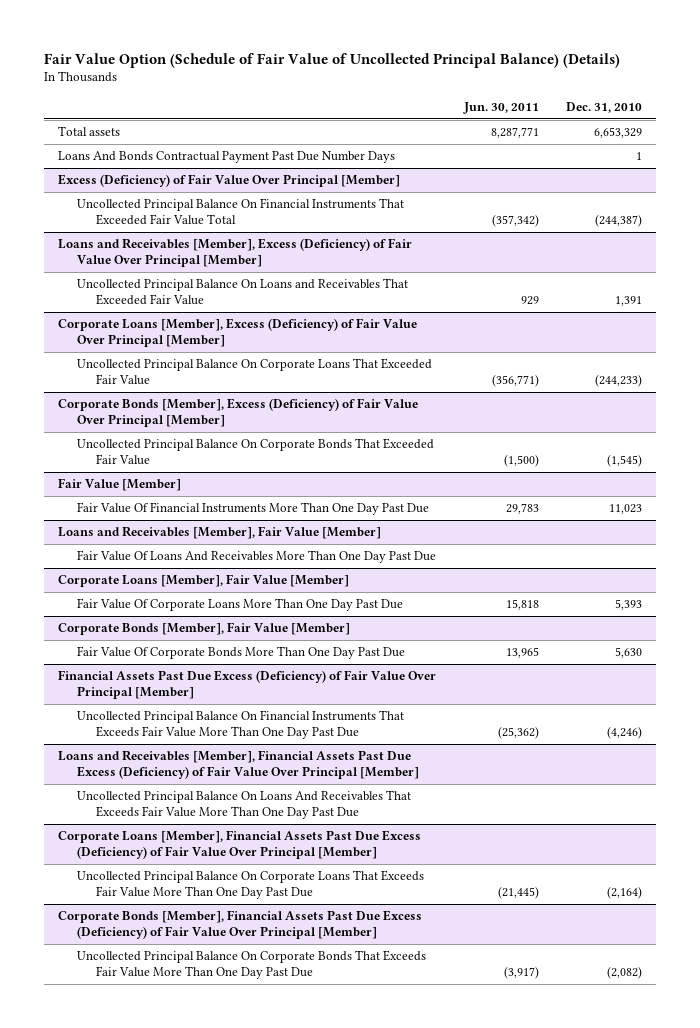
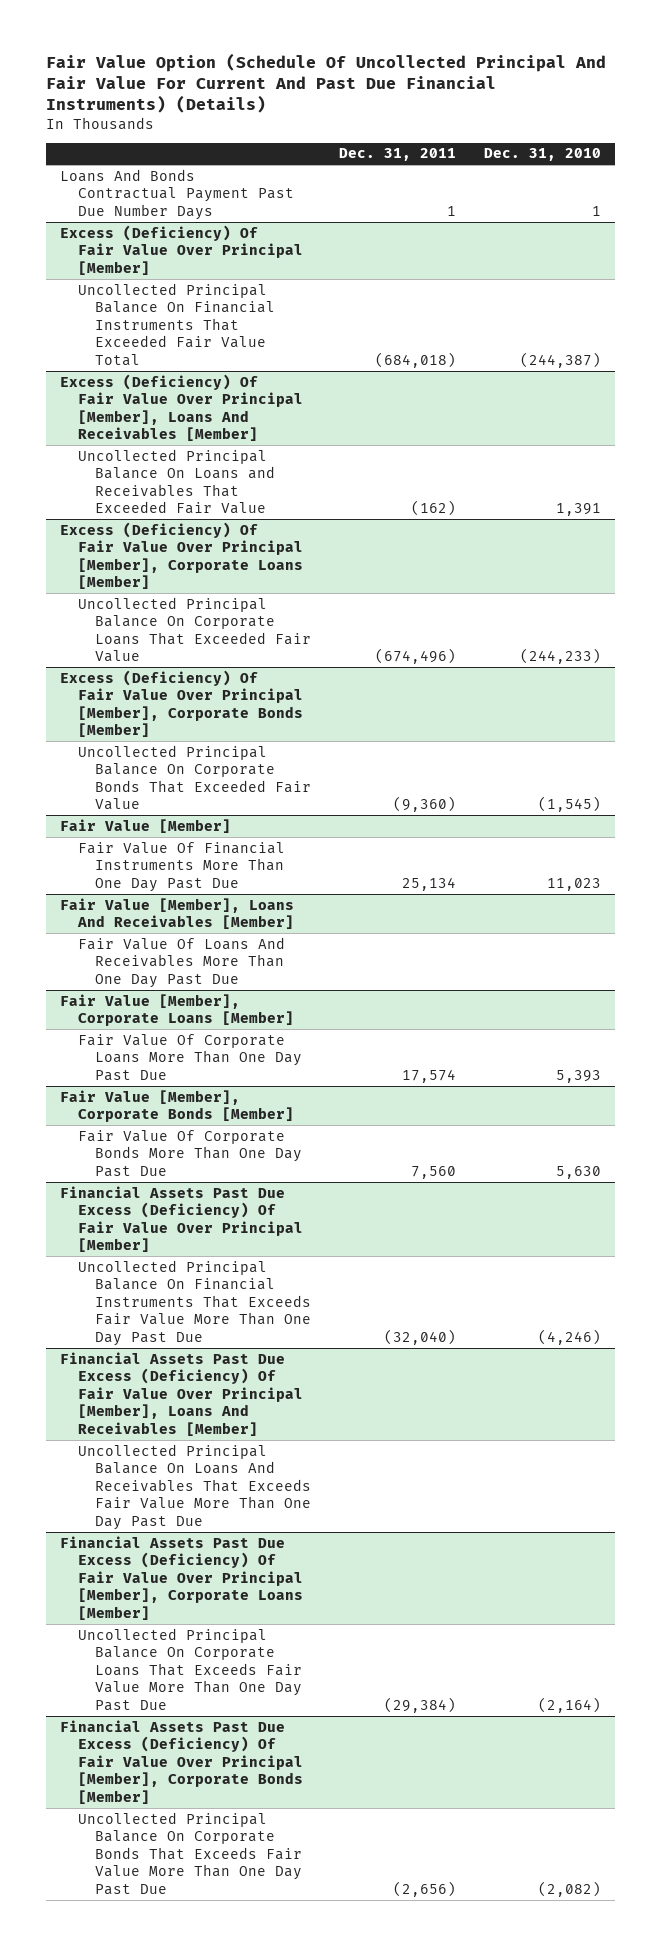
- Fair Value Option (Schedule of Fair Value of Uncollected Principal Balance) (Details)
+ Fair Value Option (Schedule Of Uncollected Principal And Fair Value For Current And Past Due Financial Instruments) (Details)
- | Jun. 30, 2011 | Dec. 31, 2010
+ | Dec. 31, 2011 | Dec. 31, 2010
- Total assets | 8,287,771 | 6,653,329
- Excess (Deficiency) of Fair Value Over Principal [Member]
+ Excess (Deficiency) Of Fair Value Over Principal [Member]
- Loans and Receivables [Member], Excess (Deficiency) of Fair Value Over Principal [Member]
+ Excess (Deficiency) Of Fair Value Over Principal [Member], Loans And Receivables [Member]
- Corporate Loans [Member], Excess (Deficiency) of Fair Value Over Principal [Member]
+ Excess (Deficiency) Of Fair Value Over Principal [Member], Corporate Loans [Member]
- Corporate Bonds [Member], Excess (Deficiency) of Fair Value Over Principal [Member]
+ Excess (Deficiency) Of Fair Value Over Principal [Member], Corporate Bonds [Member]
- Loans and Receivables [Member], Fair Value [Member]
+ Fair Value [Member], Loans And Receivables [Member]
- Corporate Loans [Member], Fair Value [Member]
+ Fair Value [Member], Corporate Loans [Member]
- Corporate Bonds [Member], Fair Value [Member]
+ Fair Value [Member], Corporate Bonds [Member]
- Financial Assets Past Due Excess (Deficiency) of Fair Value Over Principal [Member]
+ Financial Assets Past Due Excess (Deficiency) Of Fair Value Over Principal [Member]
- Loans and Receivables [Member], Financial Assets Past Due Excess (Deficiency) of Fair Value Over Principal [Member]
+ Financial Assets Past Due Excess (Deficiency) Of Fair Value Over Principal [Member], Loans And Receivables [Member]
- Corporate Loans [Member], Financial Assets Past Due Excess (Deficiency) of Fair Value Over Principal [Member]
+ Financial Assets Past Due Excess (Deficiency) Of Fair Value Over Principal [Member], Corporate Loans [Member]
- Corporate Bonds [Member], Financial Assets Past Due Excess (Deficiency) of Fair Value Over Principal [Member]
+ Financial Assets Past Due Excess (Deficiency) Of Fair Value Over Principal [Member], Corporate Bonds [Member]

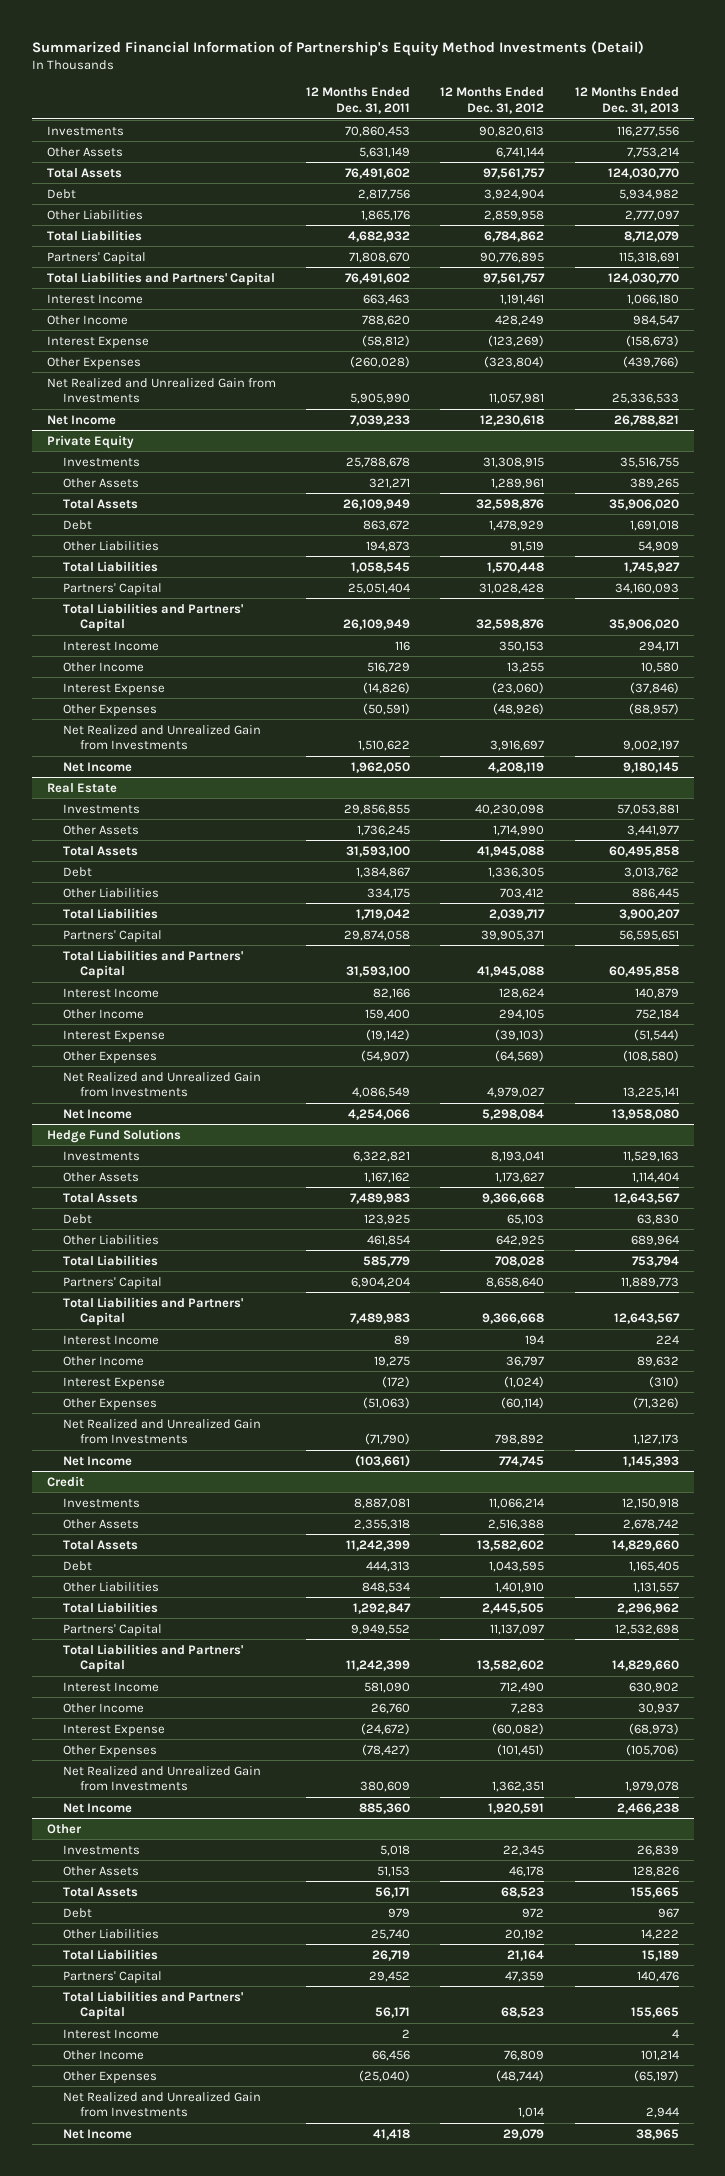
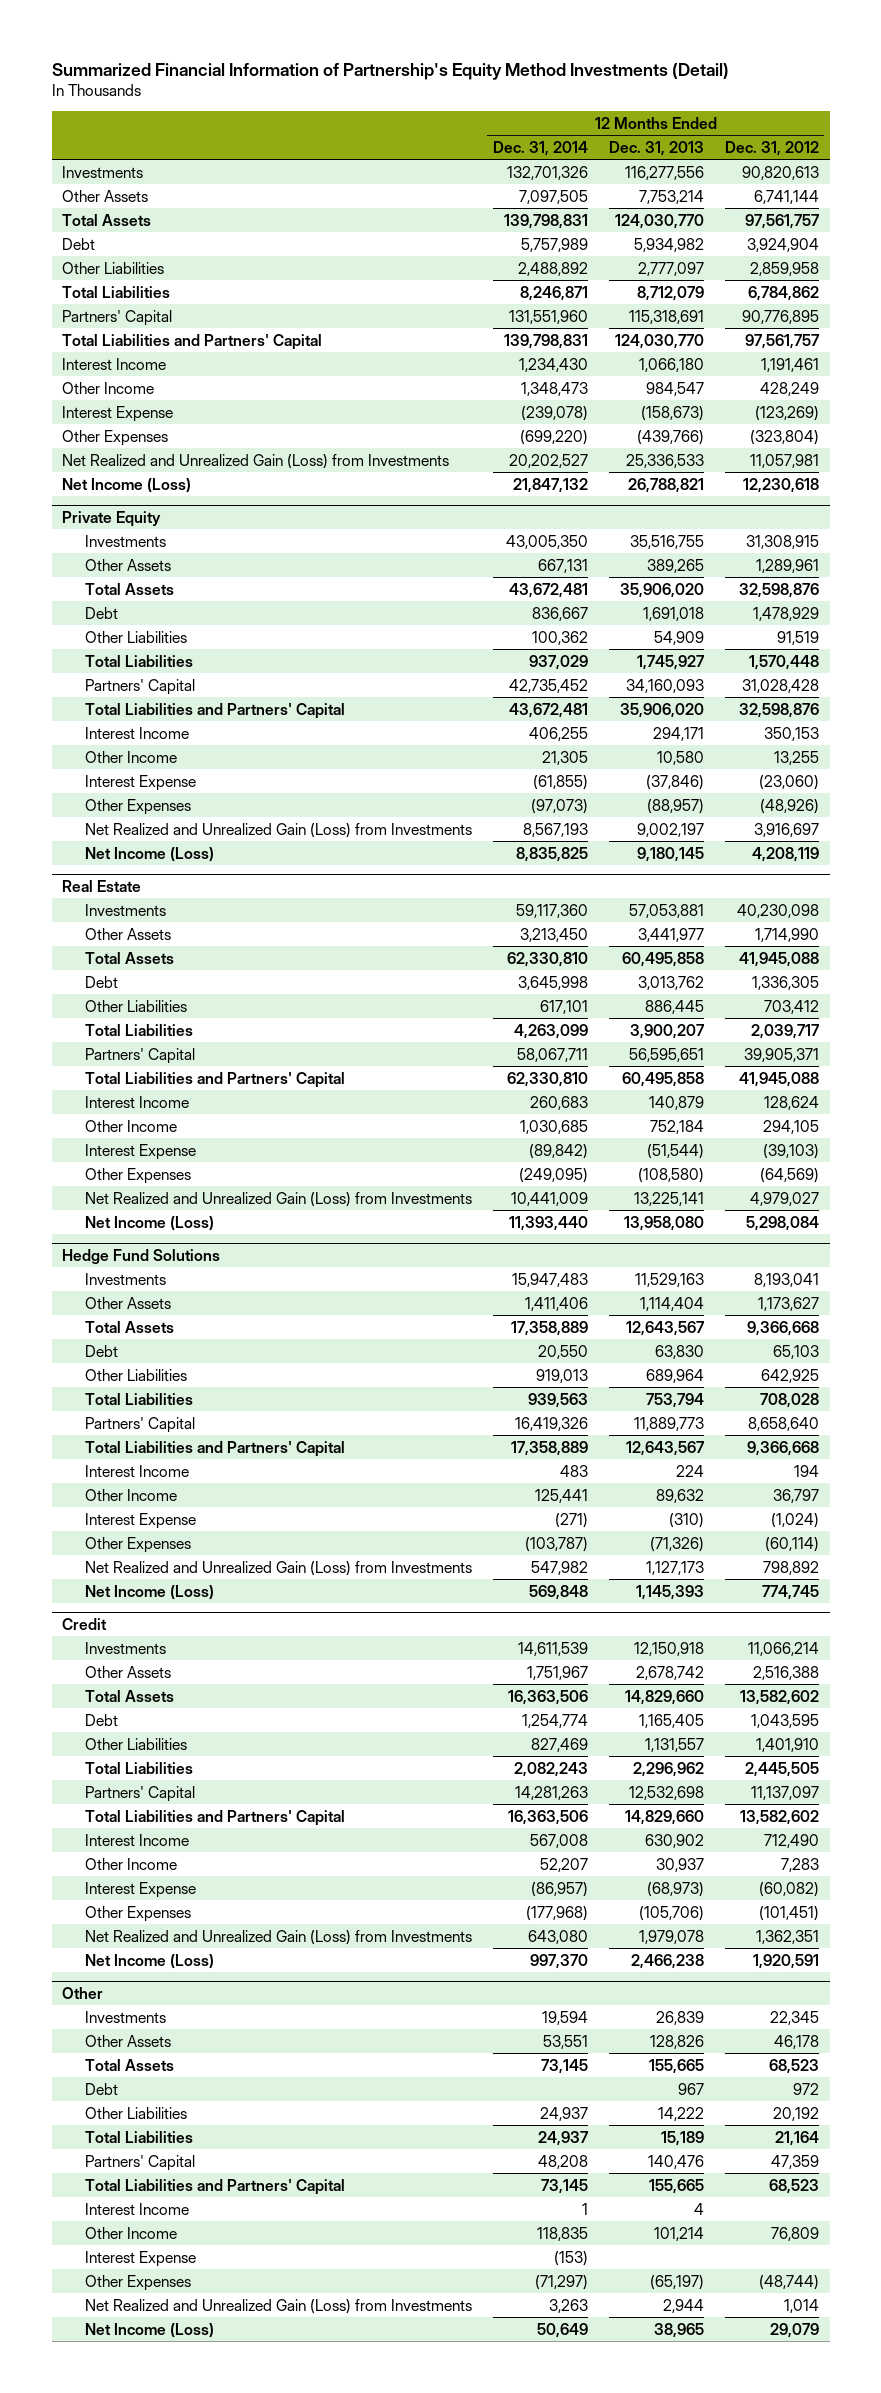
- | 12 Months Ended Dec. 31, 2011 | 12 Months Ended Dec. 31, 2012 | 12 Months Ended Dec. 31, 2013
+ | 12 Months Ended Dec. 31, 2014 | 12 Months Ended Dec. 31, 2013 | 12 Months Ended Dec. 31, 2012
- Net Realized and Unrealized Gain from Investments | 5,905,990 | 11,057,981 | 25,336,533
- Net Income | 7,039,233 | 12,230,618 | 26,788,821
+ Net Realized and Unrealized Gain (Loss) from Investments | 20,202,527 | 25,336,533 | 11,057,981
+ Net Income (Loss) | 21,847,132 | 26,788,821 | 12,230,618
@ Private Equity
- Net Realized and Unrealized Gain from Investments | 1,510,622 | 3,916,697 | 9,002,197
- Net Income | 1,962,050 | 4,208,119 | 9,180,145
+ Net Realized and Unrealized Gain (Loss) from Investments | 8,567,193 | 9,002,197 | 3,916,697
+ Net Income (Loss) | 8,835,825 | 9,180,145 | 4,208,119
@ Real Estate
- Net Realized and Unrealized Gain from Investments | 4,086,549 | 4,979,027 | 13,225,141
- Net Income | 4,254,066 | 5,298,084 | 13,958,080
+ Net Realized and Unrealized Gain (Loss) from Investments | 10,441,009 | 13,225,141 | 4,979,027
+ Net Income (Loss) | 11,393,440 | 13,958,080 | 5,298,084
@ Hedge Fund Solutions
- Net Realized and Unrealized Gain from Investments | (71,790) | 798,892 | 1,127,173
- Net Income | (103,661) | 774,745 | 1,145,393
+ Net Realized and Unrealized Gain (Loss) from Investments | 547,982 | 1,127,173 | 798,892
+ Net Income (Loss) | 569,848 | 1,145,393 | 774,745
@ Credit
- Net Realized and Unrealized Gain from Investments | 380,609 | 1,362,351 | 1,979,078
- Net Income | 885,360 | 1,920,591 | 2,466,238
+ Net Realized and Unrealized Gain (Loss) from Investments | 643,080 | 1,979,078 | 1,362,351
+ Net Income (Loss) | 997,370 | 2,466,238 | 1,920,591
@ Other
+ Interest Expense | (153) | |
- Net Realized and Unrealized Gain from Investments | | 1,014 | 2,944
- Net Income | 41,418 | 29,079 | 38,965
+ Net Realized and Unrealized Gain (Loss) from Investments | 3,263 | 2,944 | 1,014
+ Net Income (Loss) | 50,649 | 38,965 | 29,079

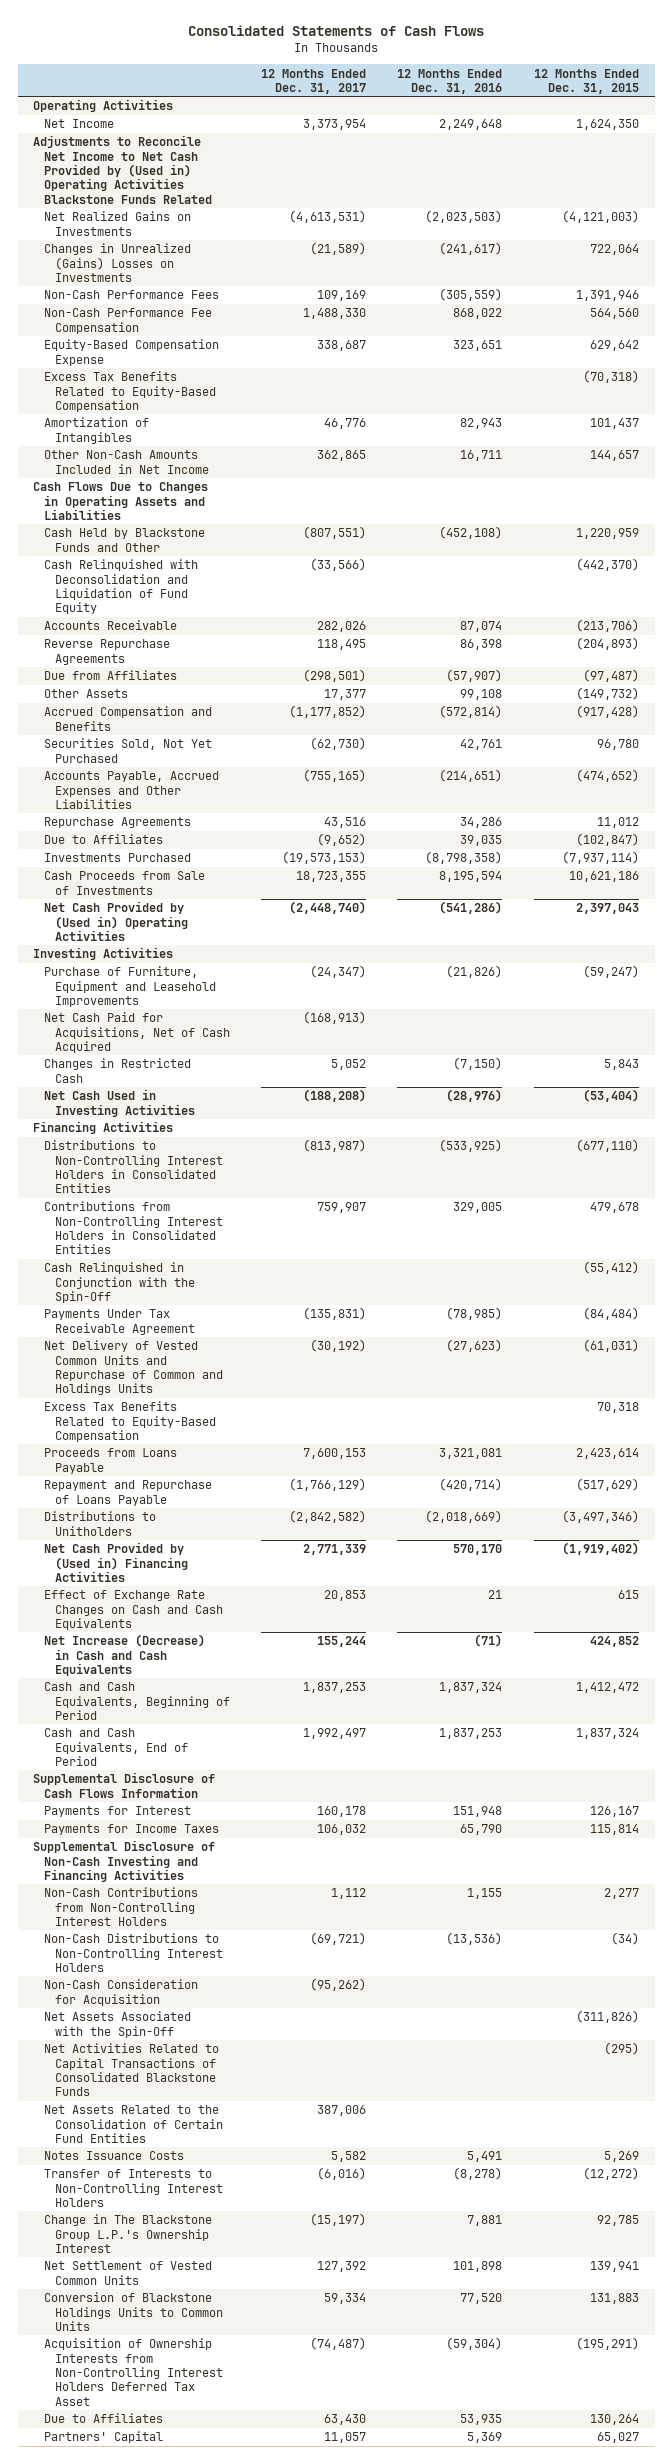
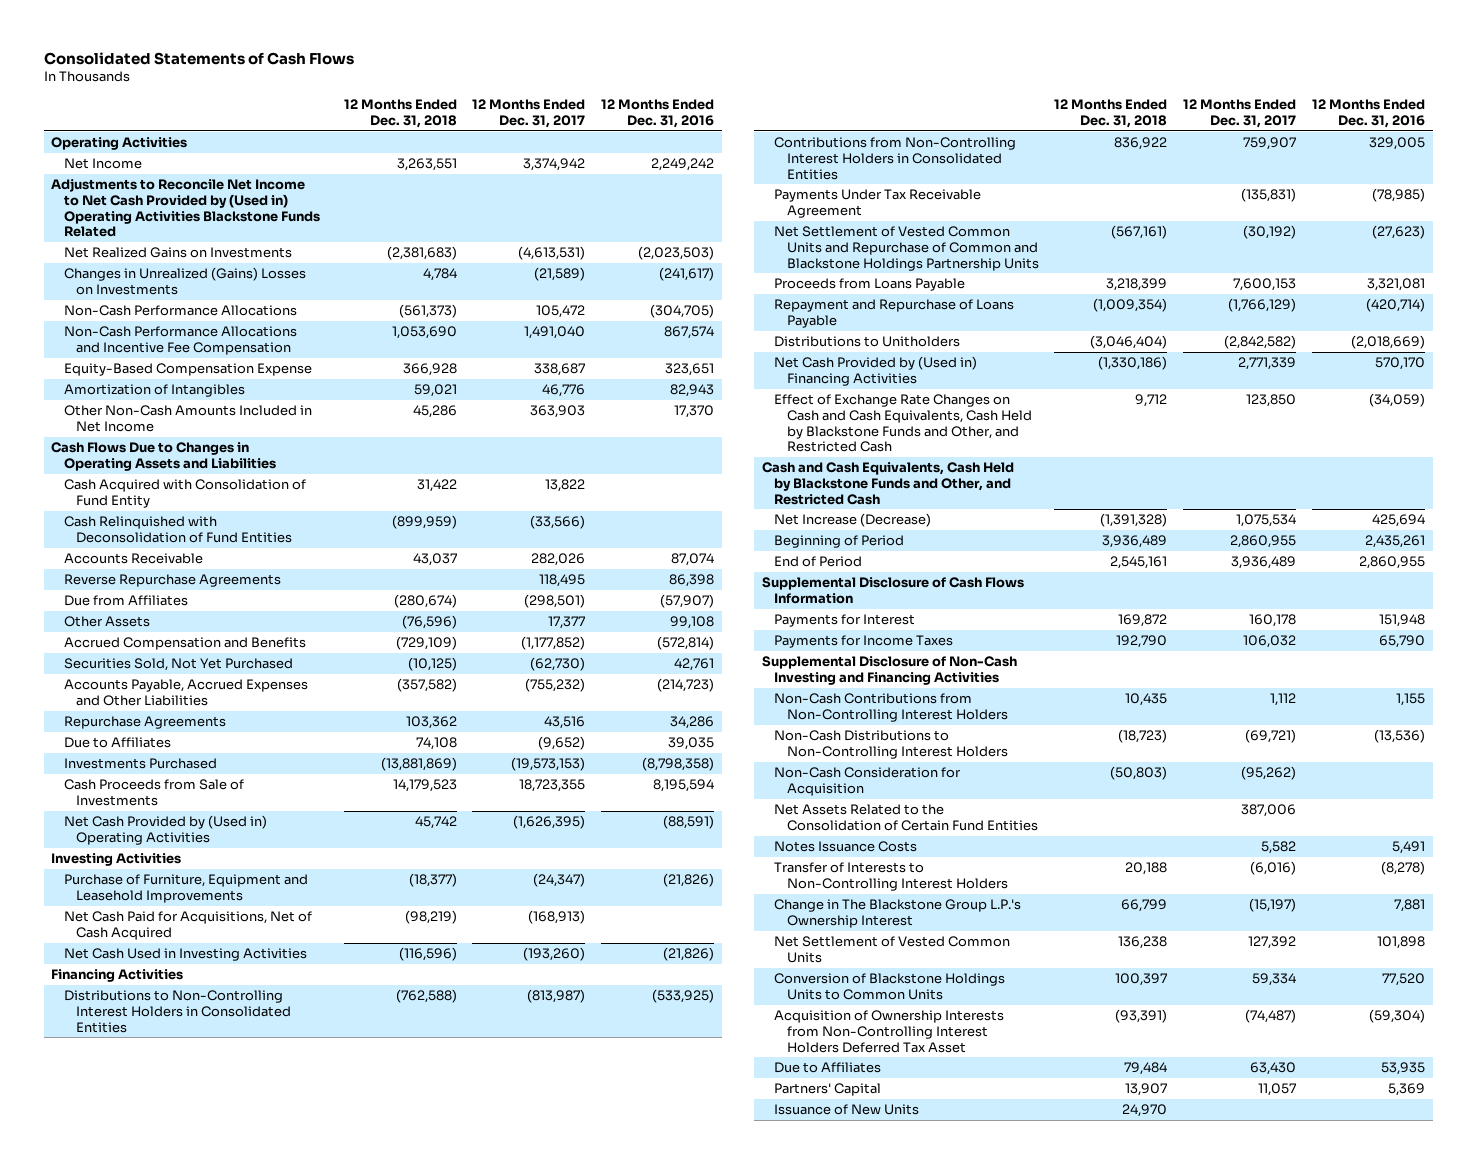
- | 12 Months Ended Dec. 31, 2017 | 12 Months Ended Dec. 31, 2016 | 12 Months Ended Dec. 31, 2015
+ | 12 Months Ended Dec. 31, 2018 | 12 Months Ended Dec. 31, 2017 | 12 Months Ended Dec. 31, 2016
- Net Income | 3,373,954 | 2,249,648 | 1,624,350
+ Net Income | 3,263,551 | 3,374,942 | 2,249,242
- Non-Cash Performance Fees | 109,169 | (305,559) | 1,391,946
- Non-Cash Performance Fee Compensation | 1,488,330 | 868,022 | 564,560
+ Non-Cash Performance Allocations | (561,373) | 105,472 | (304,705)
+ Non-Cash Performance Allocations and Incentive Fee Compensation | 1,053,690 | 1,491,040 | 867,574
- Excess Tax Benefits Related to Equity-Based Compensation | | | (70,318)
- Other Non-Cash Amounts Included in Net Income | 362,865 | 16,711 | 144,657
+ Other Non-Cash Amounts Included in Net Income | 45,286 | 363,903 | 17,370
- Cash Held by Blackstone Funds and Other | (807,551) | (452,108) | 1,220,959
- Cash Relinquished with Deconsolidation and Liquidation of Fund Equity | (33,566) | | (442,370)
+ Cash Acquired with Consolidation of Fund Entity | 31,422 | 13,822 |
+ Cash Relinquished with Deconsolidation of Fund Entities | (899,959) | (33,566) |
- Accounts Payable, Accrued Expenses and Other Liabilities | (755,165) | (214,651) | (474,652)
+ Accounts Payable, Accrued Expenses and Other Liabilities | (357,582) | (755,232) | (214,723)
- Net Cash Provided by (Used in) Operating Activities | (2,448,740) | (541,286) | 2,397,043
+ Net Cash Provided by (Used in) Operating Activities | 45,742 | (1,626,395) | (88,591)
- Changes in Restricted Cash | 5,052 | (7,150) | 5,843
- Net Cash Used in Investing Activities | (188,208) | (28,976) | (53,404)
+ Net Cash Used in Investing Activities | (116,596) | (193,260) | (21,826)
- Cash Relinquished in Conjunction with the Spin-Off | | | (55,412)
- Net Delivery of Vested Common Units and Repurchase of Common and Holdings Units | (30,192) | (27,623) | (61,031)
- Excess Tax Benefits Related to Equity-Based Compensation | | | 70,318
+ Net Settlement of Vested Common Units and Repurchase of Common and Blackstone Holdings Partnership Units | (567,161) | (30,192) | (27,623)
- Effect of Exchange Rate Changes on Cash and Cash Equivalents | 20,853 | 21 | 615
- Net Increase (Decrease) in Cash and Cash Equivalents | 155,244 | (71) | 424,852
- Cash and Cash Equivalents, Beginning of Period | 1,837,253 | 1,837,324 | 1,412,472
- Cash and Cash Equivalents, End of Period | 1,992,497 | 1,837,253 | 1,837,324
+ Effect of Exchange Rate Changes on Cash and Cash Equivalents, Cash Held by Blackstone Funds and Other, and Restricted Cash | 9,712 | 123,850 | (34,059)
+ Cash and Cash Equivalents, Cash Held by Blackstone Funds and Other, and Restricted Cash
+ Net Increase (Decrease) | (1,391,328) | 1,075,534 | 425,694
+ Beginning of Period | 3,936,489 | 2,860,955 | 2,435,261
+ End of Period | 2,545,161 | 3,936,489 | 2,860,955
- Net Assets Associated with the Spin-Off | | | (311,826)
- Net Activities Related to Capital Transactions of Consolidated Blackstone Funds | | | (295)
+ Issuance of New Units | 24,970 | |

